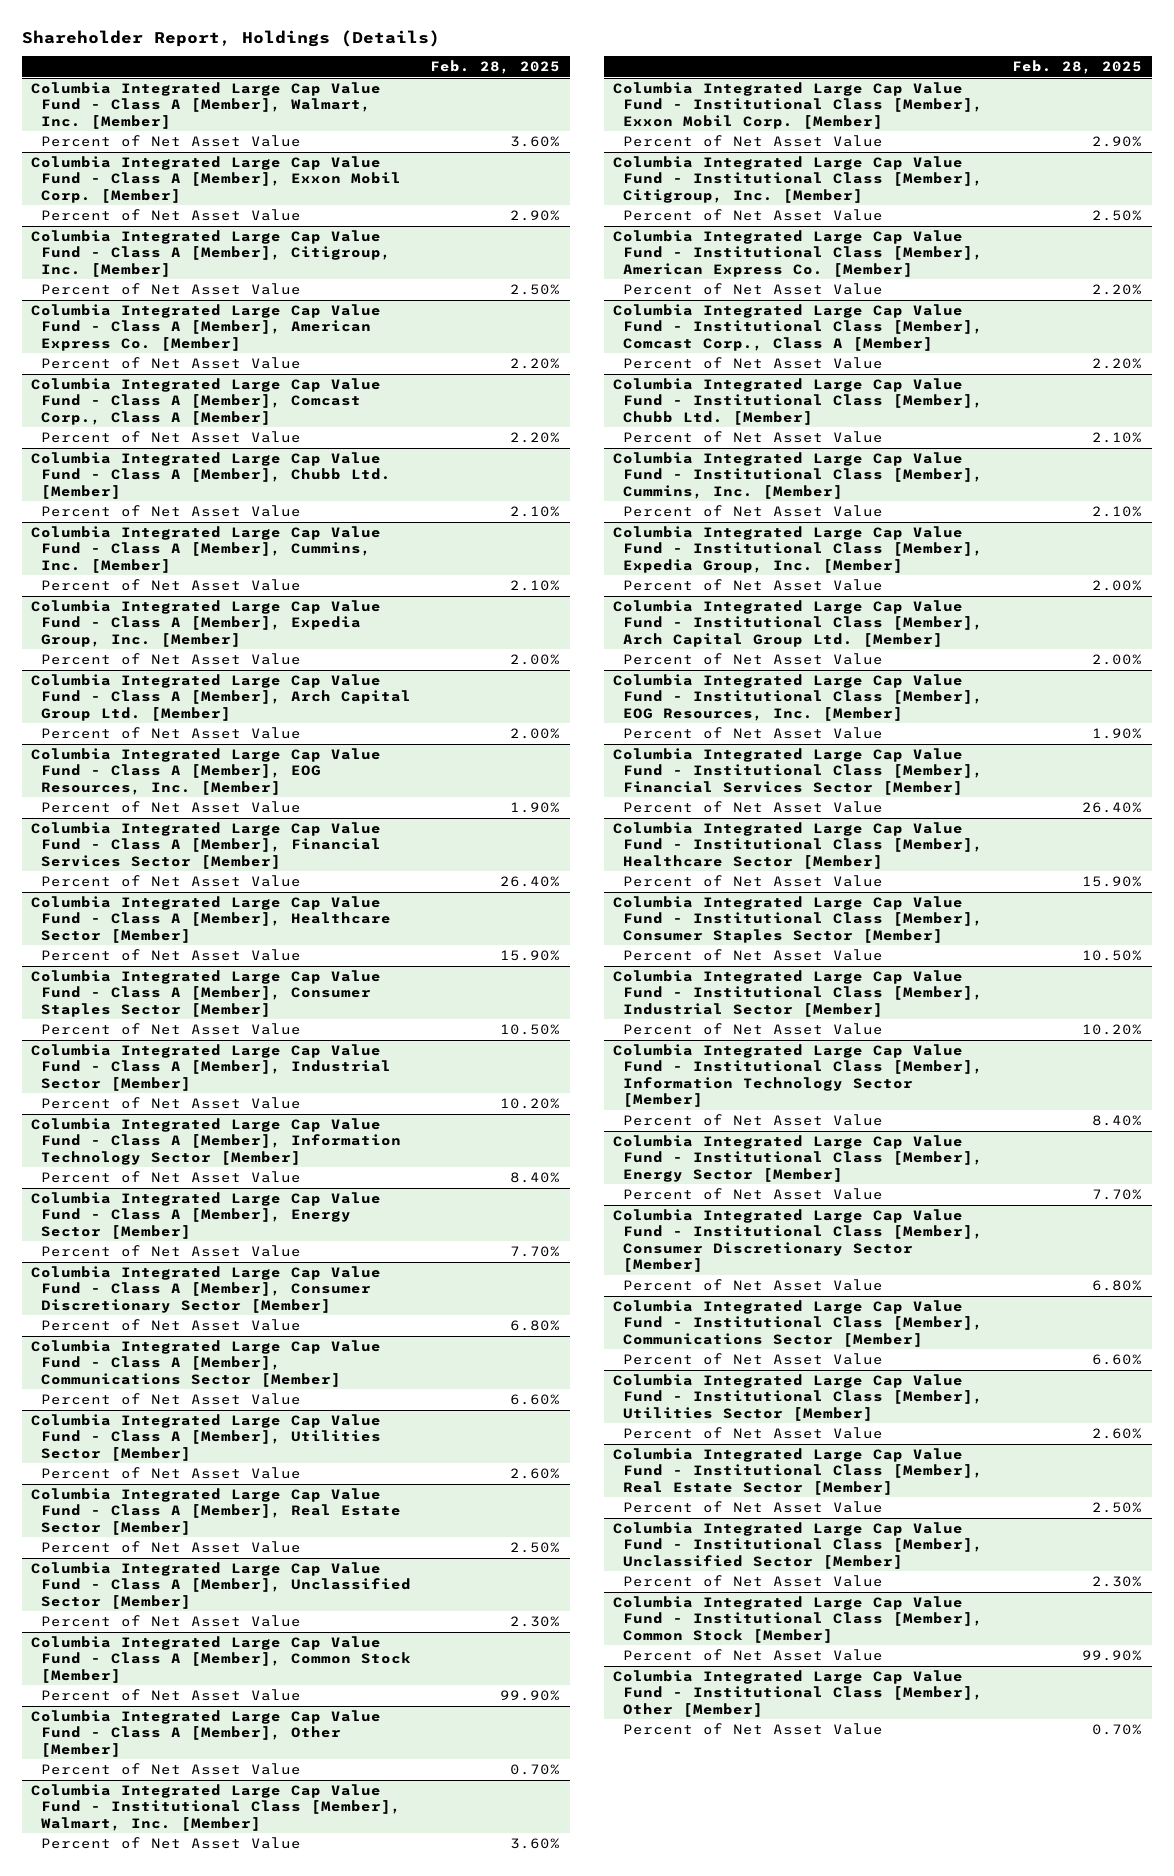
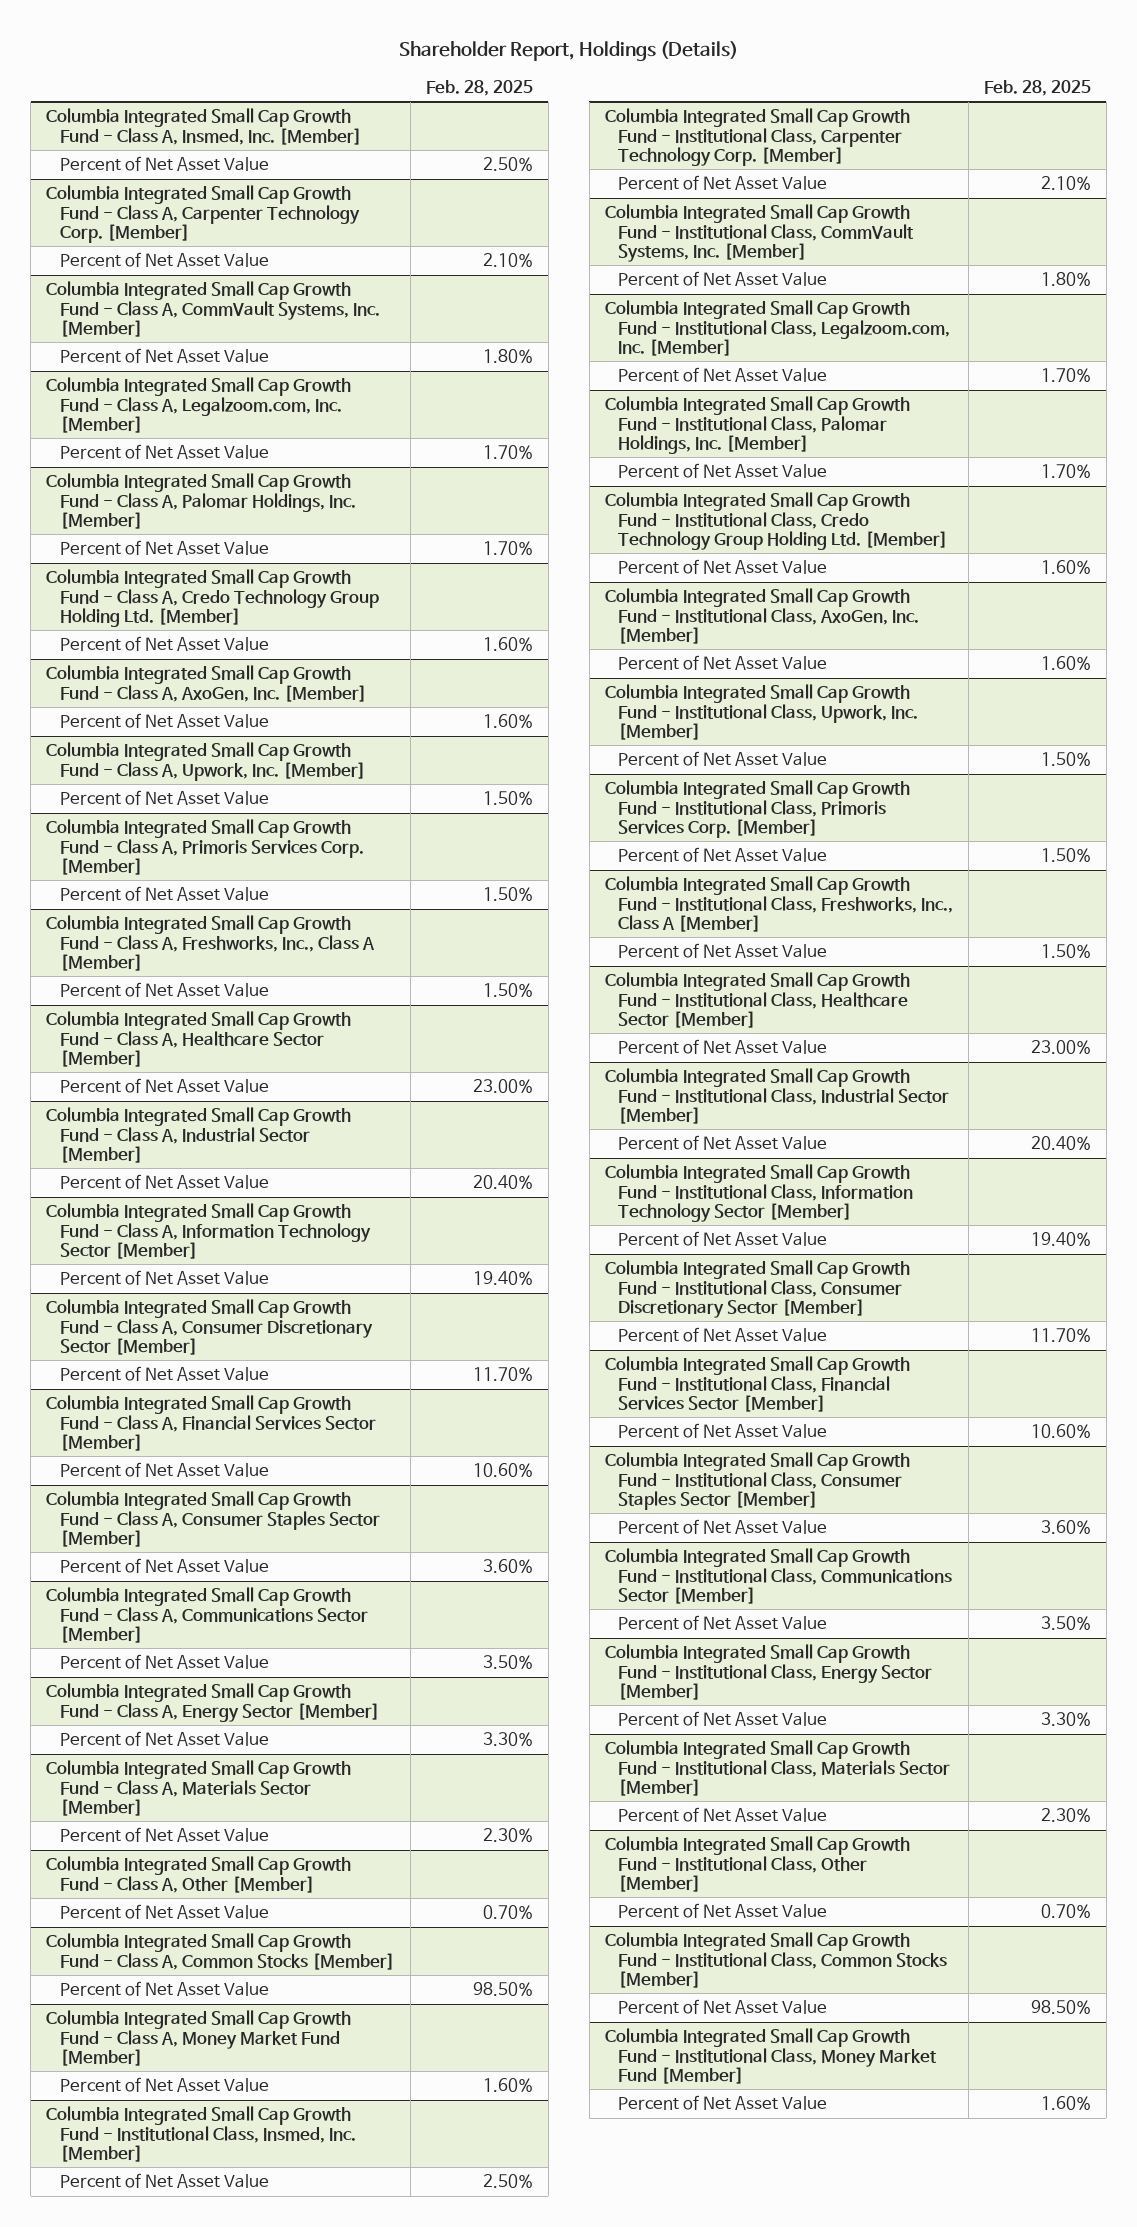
- Columbia Integrated Large Cap Value Fund - Class A [Member], Walmart, Inc. [Member]
- Percent of Net Asset Value | 3.60%
- Columbia Integrated Large Cap Value Fund - Class A [Member], Exxon Mobil Corp. [Member]
- Percent of Net Asset Value | 2.90%
- Columbia Integrated Large Cap Value Fund - Class A [Member], Citigroup, Inc. [Member]
+ Columbia Integrated Small Cap Growth Fund - Class A, Insmed, Inc. [Member]
- Columbia Integrated Large Cap Value Fund - Class A [Member], American Express Co. [Member]
- Percent of Net Asset Value | 2.20%
- Columbia Integrated Large Cap Value Fund - Class A [Member], Comcast Corp., Class A [Member]
- Percent of Net Asset Value | 2.20%
- Columbia Integrated Large Cap Value Fund - Class A [Member], Chubb Ltd. [Member]
- Percent of Net Asset Value | 2.10%
- Columbia Integrated Large Cap Value Fund - Class A [Member], Cummins, Inc. [Member]
+ Columbia Integrated Small Cap Growth Fund - Class A, Carpenter Technology Corp. [Member]
- Columbia Integrated Large Cap Value Fund - Class A [Member], Expedia Group, Inc. [Member]
- Percent of Net Asset Value | 2.00%
- Columbia Integrated Large Cap Value Fund - Class A [Member], Arch Capital Group Ltd. [Member]
- Percent of Net Asset Value | 2.00%
- Columbia Integrated Large Cap Value Fund - Class A [Member], EOG Resources, Inc. [Member]
- Percent of Net Asset Value | 1.90%
- Columbia Integrated Large Cap Value Fund - Class A [Member], Financial Services Sector [Member]
- Percent of Net Asset Value | 26.40%
- Columbia Integrated Large Cap Value Fund - Class A [Member], Healthcare Sector [Member]
- Percent of Net Asset Value | 15.90%
- Columbia Integrated Large Cap Value Fund - Class A [Member], Consumer Staples Sector [Member]
- Percent of Net Asset Value | 10.50%
- Columbia Integrated Large Cap Value Fund - Class A [Member], Industrial Sector [Member]
- Percent of Net Asset Value | 10.20%
- Columbia Integrated Large Cap Value Fund - Class A [Member], Information Technology Sector [Member]
- Percent of Net Asset Value | 8.40%
- Columbia Integrated Large Cap Value Fund - Class A [Member], Energy Sector [Member]
- Percent of Net Asset Value | 7.70%
- Columbia Integrated Large Cap Value Fund - Class A [Member], Consumer Discretionary Sector [Member]
- Percent of Net Asset Value | 6.80%
- Columbia Integrated Large Cap Value Fund - Class A [Member], Communications Sector [Member]
- Percent of Net Asset Value | 6.60%
- Columbia Integrated Large Cap Value Fund - Class A [Member], Utilities Sector [Member]
- Percent of Net Asset Value | 2.60%
- Columbia Integrated Large Cap Value Fund - Class A [Member], Real Estate Sector [Member]
- Percent of Net Asset Value | 2.50%
- Columbia Integrated Large Cap Value Fund - Class A [Member], Unclassified Sector [Member]
+ Columbia Integrated Small Cap Growth Fund - Class A, CommVault Systems, Inc. [Member]
+ Percent of Net Asset Value | 1.80%
+ Columbia Integrated Small Cap Growth Fund - Class A, Legalzoom.com, Inc. [Member]
+ Percent of Net Asset Value | 1.70%
+ Columbia Integrated Small Cap Growth Fund - Class A, Palomar Holdings, Inc. [Member]
+ Percent of Net Asset Value | 1.70%
+ Columbia Integrated Small Cap Growth Fund - Class A, Credo Technology Group Holding Ltd. [Member]
+ Percent of Net Asset Value | 1.60%
+ Columbia Integrated Small Cap Growth Fund - Class A, AxoGen, Inc. [Member]
+ Percent of Net Asset Value | 1.60%
+ Columbia Integrated Small Cap Growth Fund - Class A, Upwork, Inc. [Member]
+ Percent of Net Asset Value | 1.50%
+ Columbia Integrated Small Cap Growth Fund - Class A, Primoris Services Corp. [Member]
+ Percent of Net Asset Value | 1.50%
+ Columbia Integrated Small Cap Growth Fund - Class A, Freshworks, Inc., Class A [Member]
+ Percent of Net Asset Value | 1.50%
+ Columbia Integrated Small Cap Growth Fund - Class A, Healthcare Sector [Member]
+ Percent of Net Asset Value | 23.00%
+ Columbia Integrated Small Cap Growth Fund - Class A, Industrial Sector [Member]
+ Percent of Net Asset Value | 20.40%
+ Columbia Integrated Small Cap Growth Fund - Class A, Information Technology Sector [Member]
+ Percent of Net Asset Value | 19.40%
+ Columbia Integrated Small Cap Growth Fund - Class A, Consumer Discretionary Sector [Member]
+ Percent of Net Asset Value | 11.70%
+ Columbia Integrated Small Cap Growth Fund - Class A, Financial Services Sector [Member]
+ Percent of Net Asset Value | 10.60%
+ Columbia Integrated Small Cap Growth Fund - Class A, Consumer Staples Sector [Member]
+ Percent of Net Asset Value | 3.60%
+ Columbia Integrated Small Cap Growth Fund - Class A, Communications Sector [Member]
+ Percent of Net Asset Value | 3.50%
+ Columbia Integrated Small Cap Growth Fund - Class A, Energy Sector [Member]
+ Percent of Net Asset Value | 3.30%
+ Columbia Integrated Small Cap Growth Fund - Class A, Materials Sector [Member]
- Columbia Integrated Large Cap Value Fund - Class A [Member], Common Stock [Member]
- Percent of Net Asset Value | 99.90%
- Columbia Integrated Large Cap Value Fund - Class A [Member], Other [Member]
+ Columbia Integrated Small Cap Growth Fund - Class A, Other [Member]
- Columbia Integrated Large Cap Value Fund - Institutional Class [Member], Walmart, Inc. [Member]
- Percent of Net Asset Value | 3.60%
- Columbia Integrated Large Cap Value Fund - Institutional Class [Member], Exxon Mobil Corp. [Member]
- Percent of Net Asset Value | 2.90%
- Columbia Integrated Large Cap Value Fund - Institutional Class [Member], Citigroup, Inc. [Member]
+ Columbia Integrated Small Cap Growth Fund - Class A, Common Stocks [Member]
+ Percent of Net Asset Value | 98.50%
+ Columbia Integrated Small Cap Growth Fund - Class A, Money Market Fund [Member]
+ Percent of Net Asset Value | 1.60%
+ Columbia Integrated Small Cap Growth Fund - Institutional Class, Insmed, Inc. [Member]
- Columbia Integrated Large Cap Value Fund - Institutional Class [Member], American Express Co. [Member]
- Percent of Net Asset Value | 2.20%
- Columbia Integrated Large Cap Value Fund - Institutional Class [Member], Comcast Corp., Class A [Member]
- Percent of Net Asset Value | 2.20%
- Columbia Integrated Large Cap Value Fund - Institutional Class [Member], Chubb Ltd. [Member]
- Percent of Net Asset Value | 2.10%
- Columbia Integrated Large Cap Value Fund - Institutional Class [Member], Cummins, Inc. [Member]
+ Columbia Integrated Small Cap Growth Fund - Institutional Class, Carpenter Technology Corp. [Member]
- Columbia Integrated Large Cap Value Fund - Institutional Class [Member], Expedia Group, Inc. [Member]
- Percent of Net Asset Value | 2.00%
- Columbia Integrated Large Cap Value Fund - Institutional Class [Member], Arch Capital Group Ltd. [Member]
- Percent of Net Asset Value | 2.00%
- Columbia Integrated Large Cap Value Fund - Institutional Class [Member], EOG Resources, Inc. [Member]
- Percent of Net Asset Value | 1.90%
- Columbia Integrated Large Cap Value Fund - Institutional Class [Member], Financial Services Sector [Member]
- Percent of Net Asset Value | 26.40%
- Columbia Integrated Large Cap Value Fund - Institutional Class [Member], Healthcare Sector [Member]
- Percent of Net Asset Value | 15.90%
- Columbia Integrated Large Cap Value Fund - Institutional Class [Member], Consumer Staples Sector [Member]
- Percent of Net Asset Value | 10.50%
- Columbia Integrated Large Cap Value Fund - Institutional Class [Member], Industrial Sector [Member]
- Percent of Net Asset Value | 10.20%
- Columbia Integrated Large Cap Value Fund - Institutional Class [Member], Information Technology Sector [Member]
- Percent of Net Asset Value | 8.40%
- Columbia Integrated Large Cap Value Fund - Institutional Class [Member], Energy Sector [Member]
- Percent of Net Asset Value | 7.70%
- Columbia Integrated Large Cap Value Fund - Institutional Class [Member], Consumer Discretionary Sector [Member]
- Percent of Net Asset Value | 6.80%
- Columbia Integrated Large Cap Value Fund - Institutional Class [Member], Communications Sector [Member]
- Percent of Net Asset Value | 6.60%
- Columbia Integrated Large Cap Value Fund - Institutional Class [Member], Utilities Sector [Member]
- Percent of Net Asset Value | 2.60%
- Columbia Integrated Large Cap Value Fund - Institutional Class [Member], Real Estate Sector [Member]
- Percent of Net Asset Value | 2.50%
- Columbia Integrated Large Cap Value Fund - Institutional Class [Member], Unclassified Sector [Member]
+ Columbia Integrated Small Cap Growth Fund - Institutional Class, CommVault Systems, Inc. [Member]
+ Percent of Net Asset Value | 1.80%
+ Columbia Integrated Small Cap Growth Fund - Institutional Class, Legalzoom.com, Inc. [Member]
+ Percent of Net Asset Value | 1.70%
+ Columbia Integrated Small Cap Growth Fund - Institutional Class, Palomar Holdings, Inc. [Member]
+ Percent of Net Asset Value | 1.70%
+ Columbia Integrated Small Cap Growth Fund - Institutional Class, Credo Technology Group Holding Ltd. [Member]
+ Percent of Net Asset Value | 1.60%
+ Columbia Integrated Small Cap Growth Fund - Institutional Class, AxoGen, Inc. [Member]
+ Percent of Net Asset Value | 1.60%
+ Columbia Integrated Small Cap Growth Fund - Institutional Class, Upwork, Inc. [Member]
+ Percent of Net Asset Value | 1.50%
+ Columbia Integrated Small Cap Growth Fund - Institutional Class, Primoris Services Corp. [Member]
+ Percent of Net Asset Value | 1.50%
+ Columbia Integrated Small Cap Growth Fund - Institutional Class, Freshworks, Inc., Class A [Member]
+ Percent of Net Asset Value | 1.50%
+ Columbia Integrated Small Cap Growth Fund - Institutional Class, Healthcare Sector [Member]
+ Percent of Net Asset Value | 23.00%
+ Columbia Integrated Small Cap Growth Fund - Institutional Class, Industrial Sector [Member]
+ Percent of Net Asset Value | 20.40%
+ Columbia Integrated Small Cap Growth Fund - Institutional Class, Information Technology Sector [Member]
+ Percent of Net Asset Value | 19.40%
+ Columbia Integrated Small Cap Growth Fund - Institutional Class, Consumer Discretionary Sector [Member]
+ Percent of Net Asset Value | 11.70%
+ Columbia Integrated Small Cap Growth Fund - Institutional Class, Financial Services Sector [Member]
+ Percent of Net Asset Value | 10.60%
+ Columbia Integrated Small Cap Growth Fund - Institutional Class, Consumer Staples Sector [Member]
+ Percent of Net Asset Value | 3.60%
+ Columbia Integrated Small Cap Growth Fund - Institutional Class, Communications Sector [Member]
+ Percent of Net Asset Value | 3.50%
+ Columbia Integrated Small Cap Growth Fund - Institutional Class, Energy Sector [Member]
+ Percent of Net Asset Value | 3.30%
+ Columbia Integrated Small Cap Growth Fund - Institutional Class, Materials Sector [Member]
- Columbia Integrated Large Cap Value Fund - Institutional Class [Member], Common Stock [Member]
- Percent of Net Asset Value | 99.90%
- Columbia Integrated Large Cap Value Fund - Institutional Class [Member], Other [Member]
+ Columbia Integrated Small Cap Growth Fund - Institutional Class, Other [Member]
+ Columbia Integrated Small Cap Growth Fund - Institutional Class, Common Stocks [Member]
+ Percent of Net Asset Value | 98.50%
+ Columbia Integrated Small Cap Growth Fund - Institutional Class, Money Market Fund [Member]
+ Percent of Net Asset Value | 1.60%

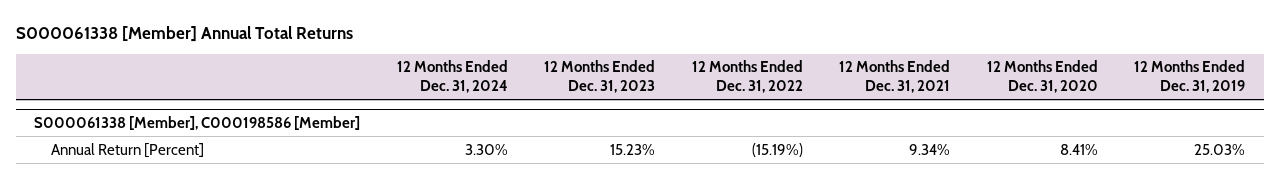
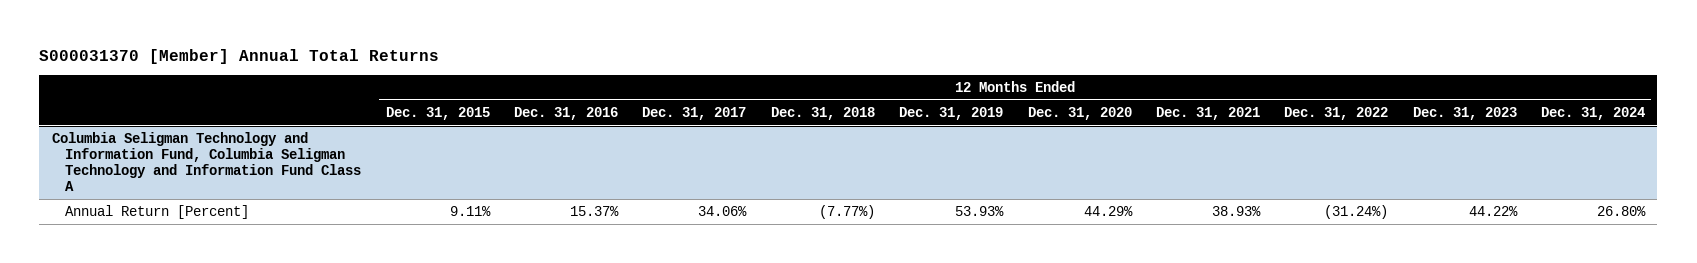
- S000061338 [Member] Annual Total Returns
+ S000031370 [Member] Annual Total Returns
- | 12 Months Ended Dec. 31, 2024 | 12 Months Ended Dec. 31, 2023 | 12 Months Ended Dec. 31, 2022 | 12 Months Ended Dec. 31, 2021 | 12 Months Ended Dec. 31, 2020 | 12 Months Ended Dec. 31, 2019
+ | 12 Months Ended Dec. 31, 2015 | 12 Months Ended Dec. 31, 2016 | 12 Months Ended Dec. 31, 2017 | 12 Months Ended Dec. 31, 2018 | 12 Months Ended Dec. 31, 2019 | 12 Months Ended Dec. 31, 2020 | 12 Months Ended Dec. 31, 2021 | 12 Months Ended Dec. 31, 2022 | 12 Months Ended Dec. 31, 2023 | 12 Months Ended Dec. 31, 2024
- S000061338 [Member], C000198586 [Member]
- Annual Return [Percent] | 3.30% | 15.23% | (15.19%) | 9.34% | 8.41% | 25.03%
+ Columbia Seligman Technology and Information Fund, Columbia Seligman Technology and Information Fund Class A
+ Annual Return [Percent] | 9.11% | 15.37% | 34.06% | (7.77%) | 53.93% | 44.29% | 38.93% | (31.24%) | 44.22% | 26.80%

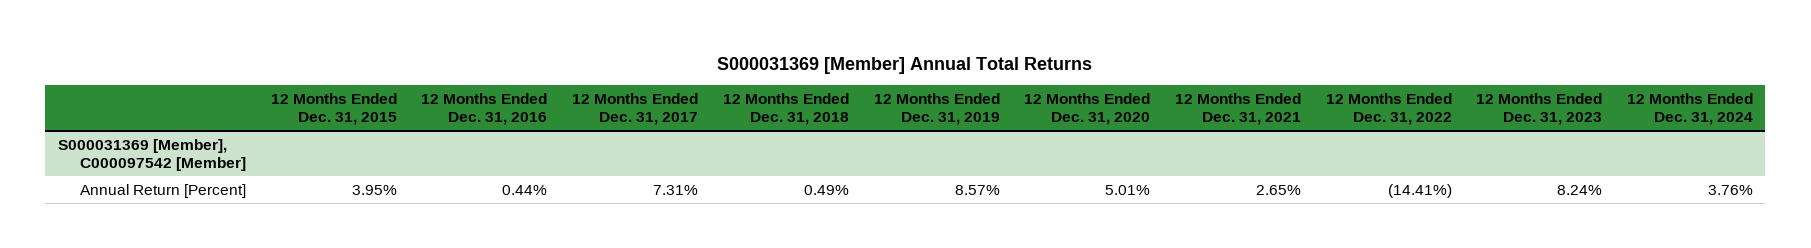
- S000031370 [Member] Annual Total Returns
+ S000031369 [Member] Annual Total Returns
- Columbia Seligman Technology and Information Fund, Columbia Seligman Technology and Information Fund Class A
- Annual Return [Percent] | 9.11% | 15.37% | 34.06% | (7.77%) | 53.93% | 44.29% | 38.93% | (31.24%) | 44.22% | 26.80%
+ S000031369 [Member], C000097542 [Member]
+ Annual Return [Percent] | 3.95% | 0.44% | 7.31% | 0.49% | 8.57% | 5.01% | 2.65% | (14.41%) | 8.24% | 3.76%

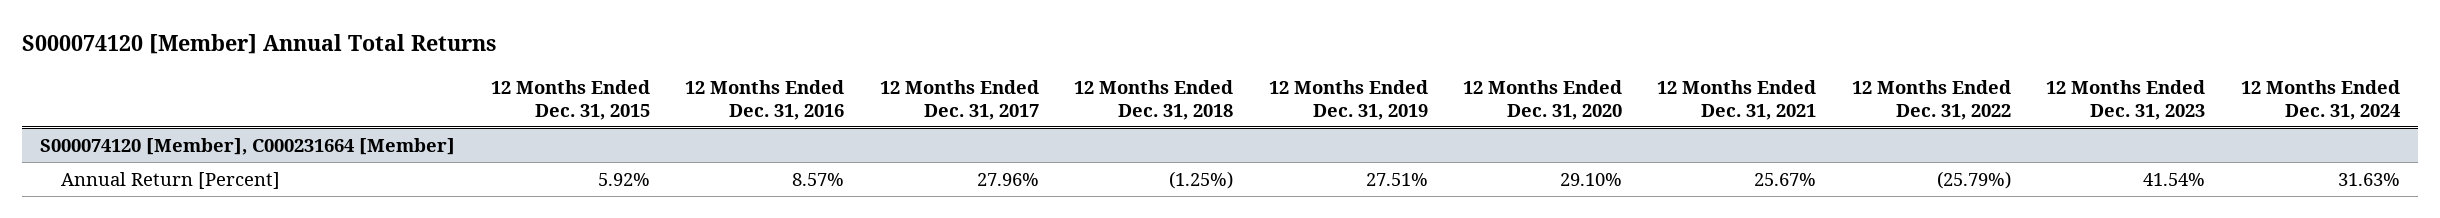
- S000031369 [Member] Annual Total Returns
+ S000074120 [Member] Annual Total Returns
- S000031369 [Member], C000097542 [Member]
- Annual Return [Percent] | 3.95% | 0.44% | 7.31% | 0.49% | 8.57% | 5.01% | 2.65% | (14.41%) | 8.24% | 3.76%
+ S000074120 [Member], C000231664 [Member]
+ Annual Return [Percent] | 5.92% | 8.57% | 27.96% | (1.25%) | 27.51% | 29.10% | 25.67% | (25.79%) | 41.54% | 31.63%

